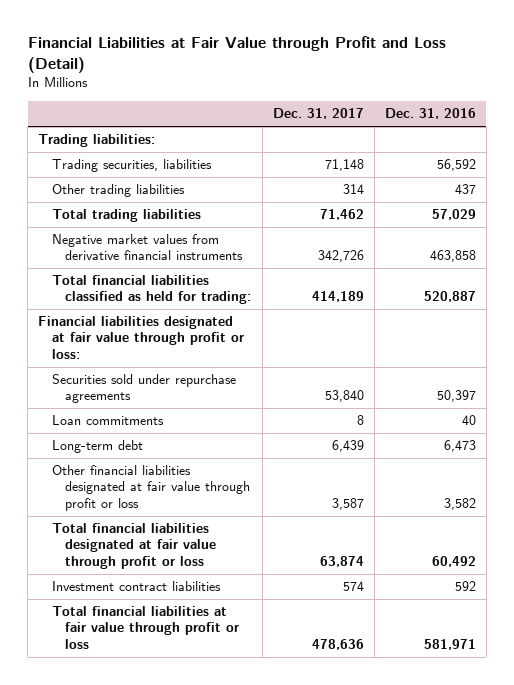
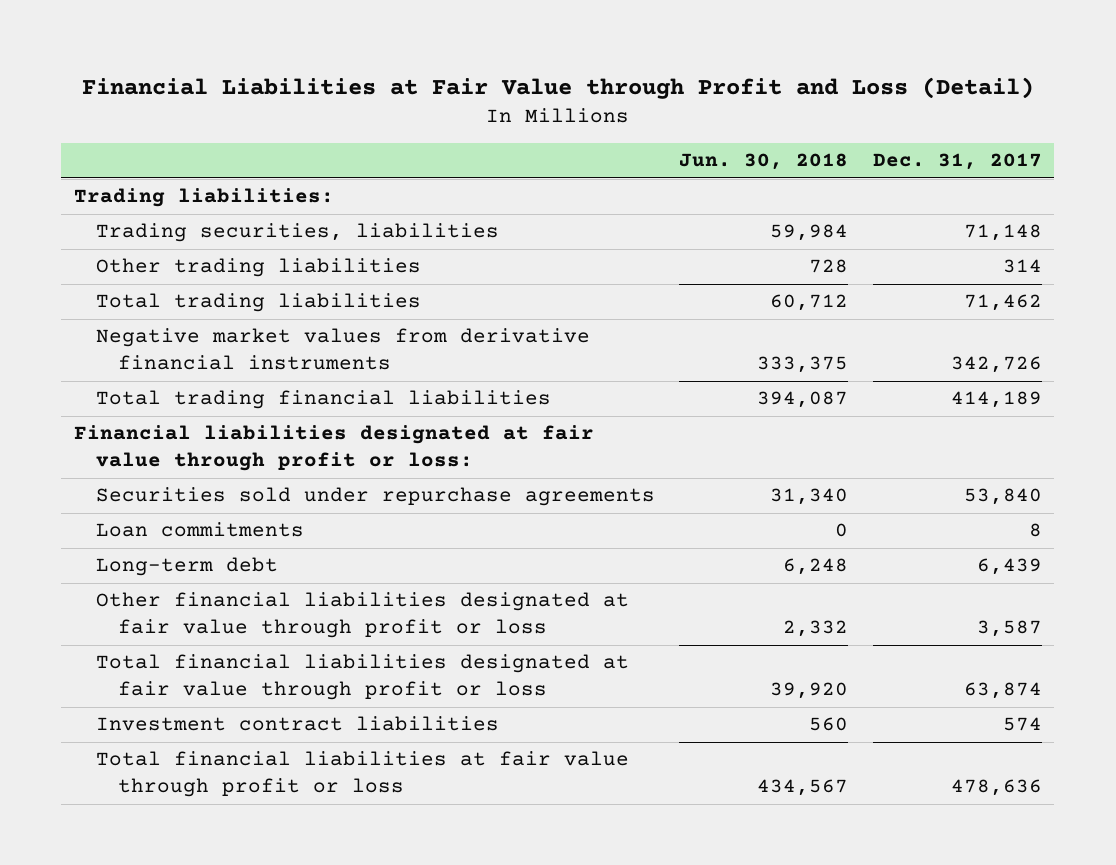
- | Dec. 31, 2017 | Dec. 31, 2016
+ | Jun. 30, 2018 | Dec. 31, 2017
- Total financial liabilities classified as held for trading: | 414,189 | 520,887
+ Total trading financial liabilities | 394,087 | 414,189

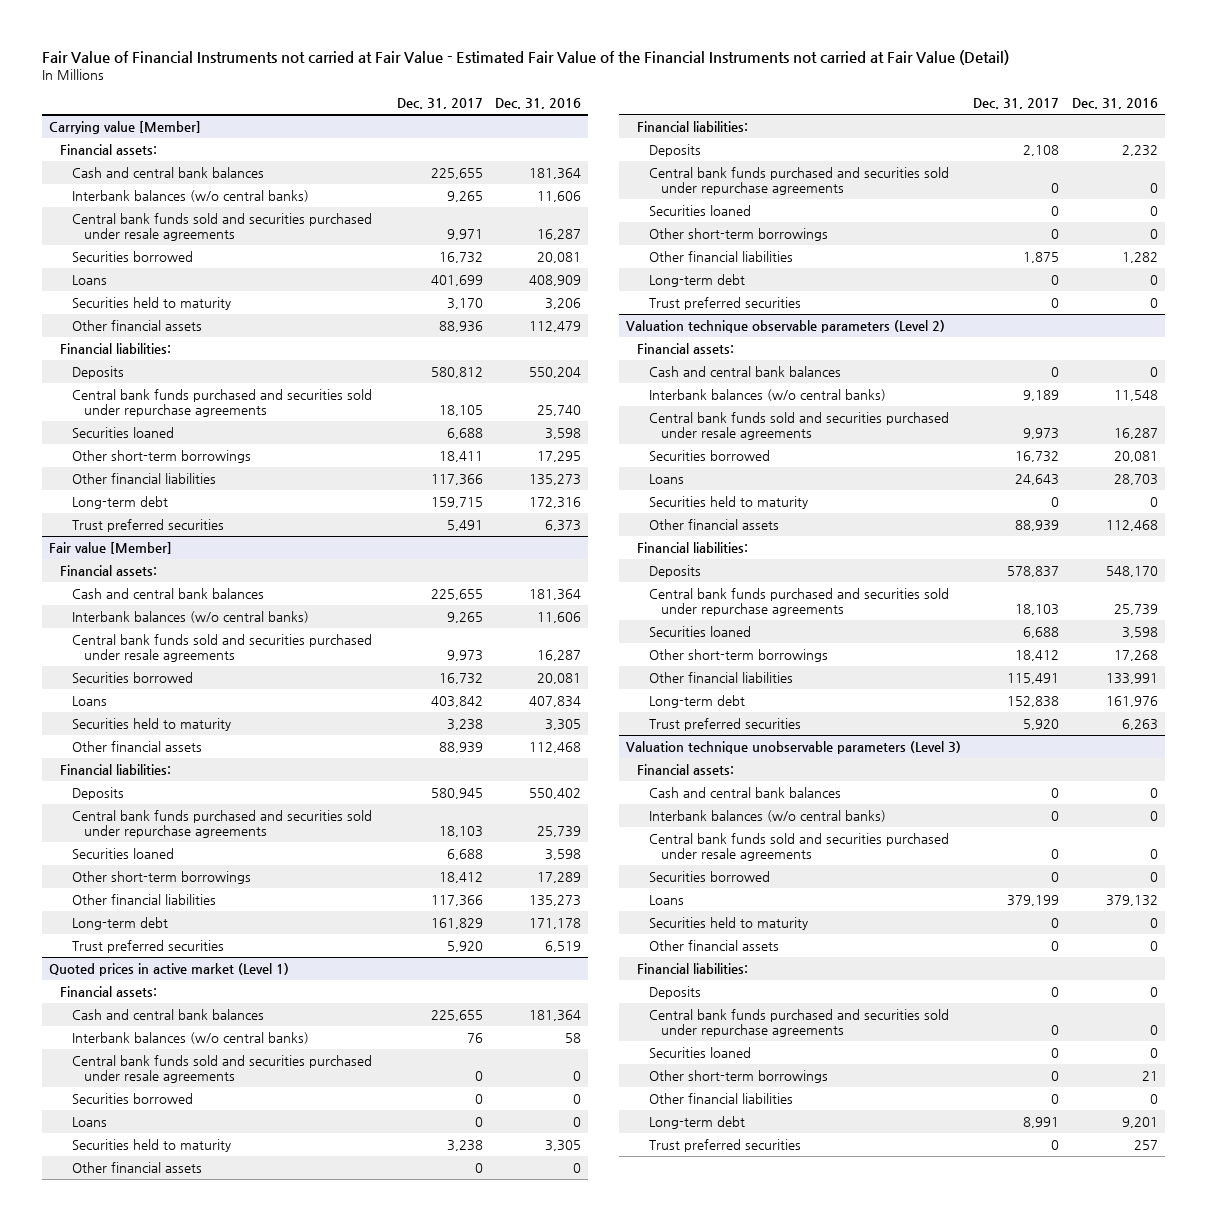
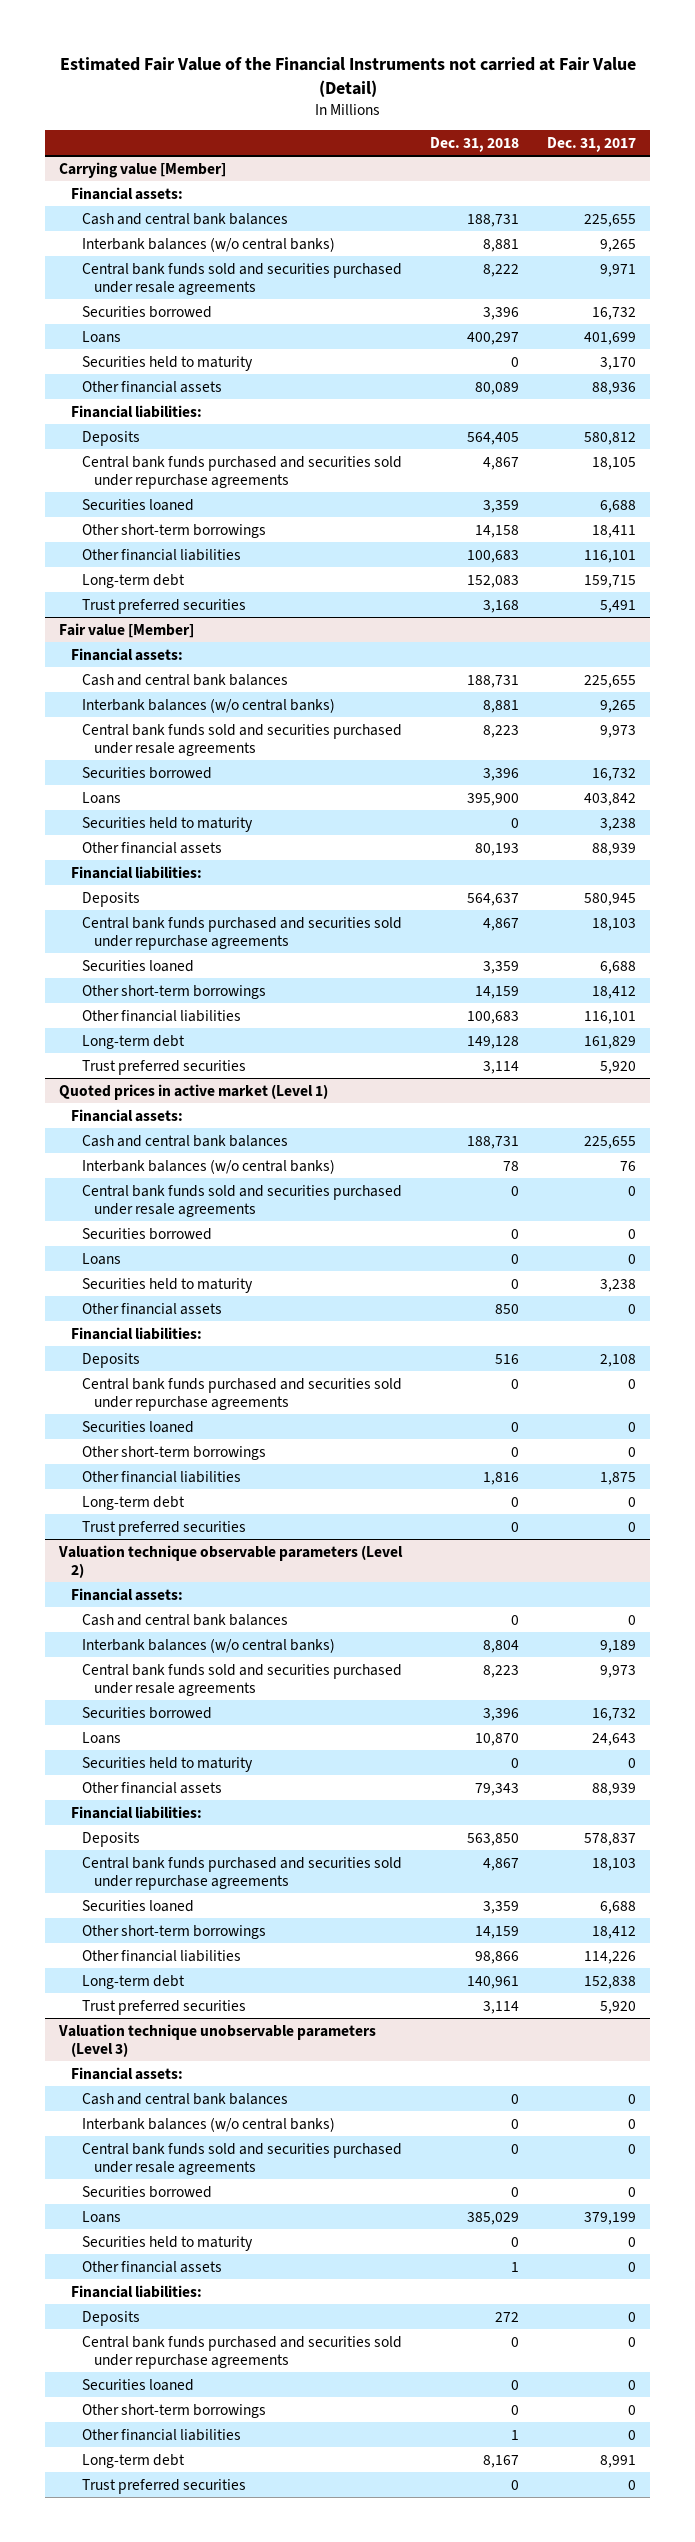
- Fair Value of Financial Instruments not carried at Fair Value - Estimated Fair Value of the Financial Instruments not carried at Fair Value (Detail)
+ Estimated Fair Value of the Financial Instruments not carried at Fair Value (Detail)
- | Dec. 31, 2017 | Dec. 31, 2016
+ | Dec. 31, 2018 | Dec. 31, 2017
@ Carrying value [Member]
- Other financial liabilities | 117,366 | 135,273
+ Other financial liabilities | 100,683 | 116,101
@ Fair value [Member]
- Other financial liabilities | 117,366 | 135,273
+ Other financial liabilities | 100,683 | 116,101
@ Valuation technique observable parameters (Level 2)
- Other financial liabilities | 115,491 | 133,991
+ Other financial liabilities | 98,866 | 114,226

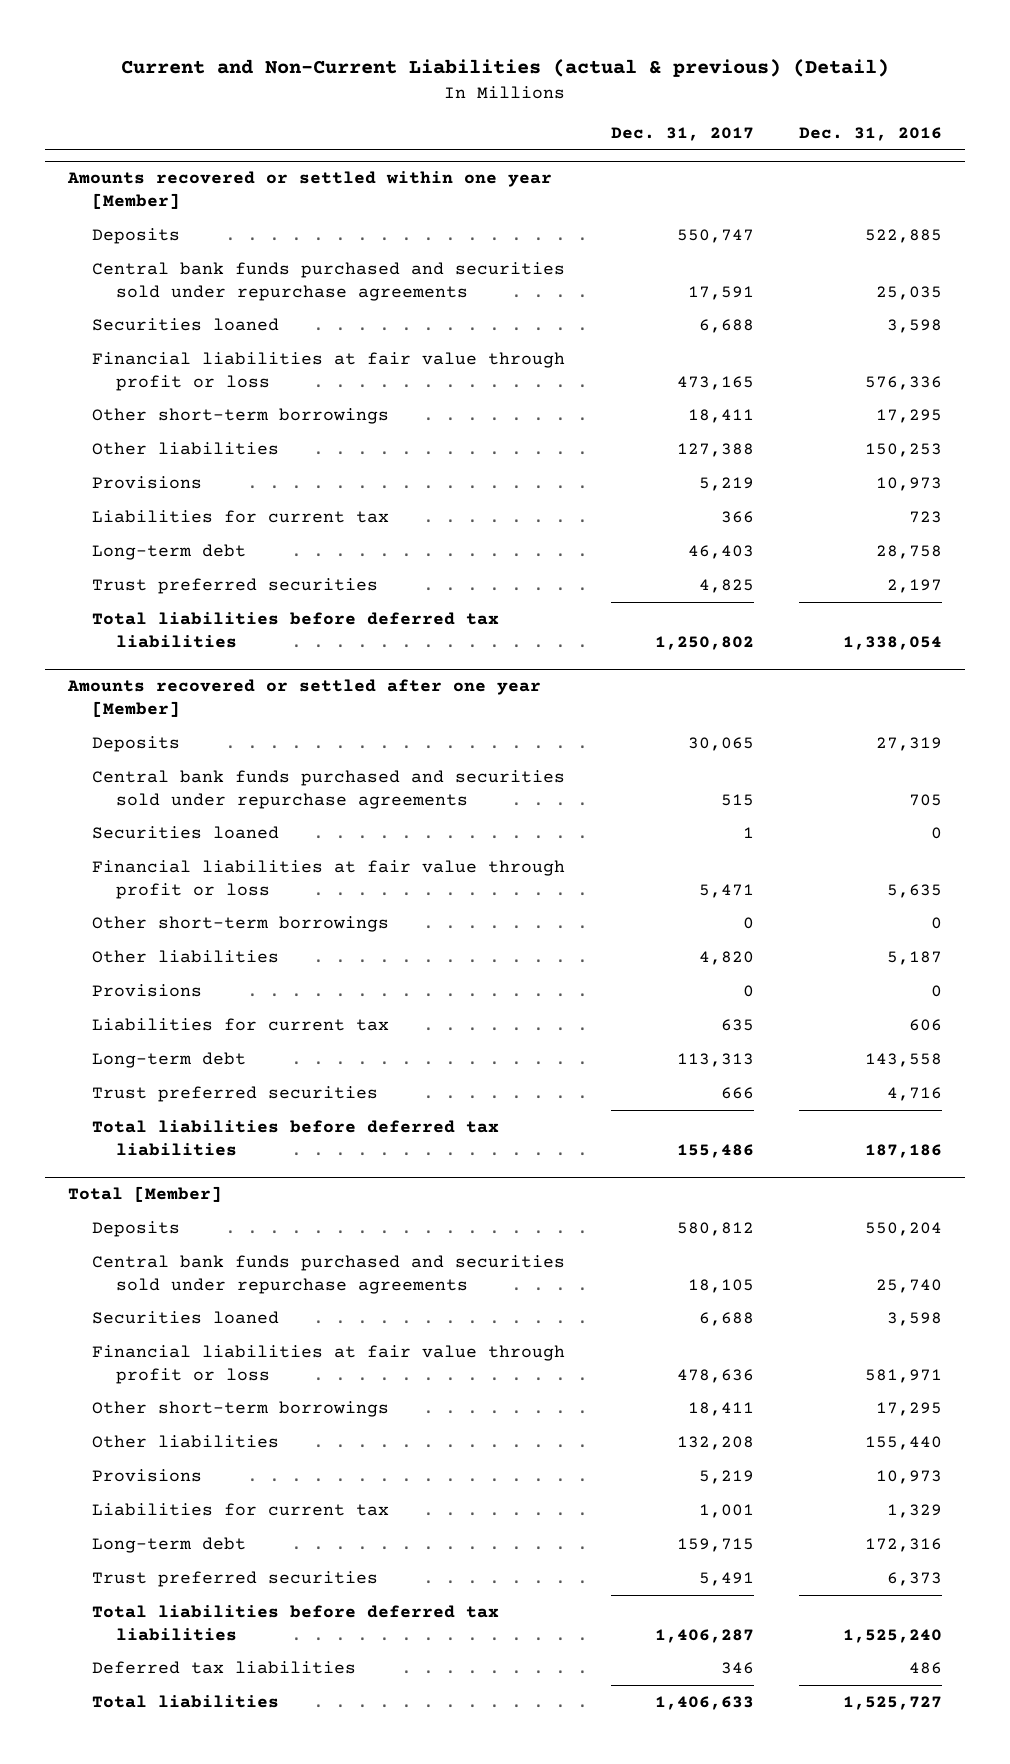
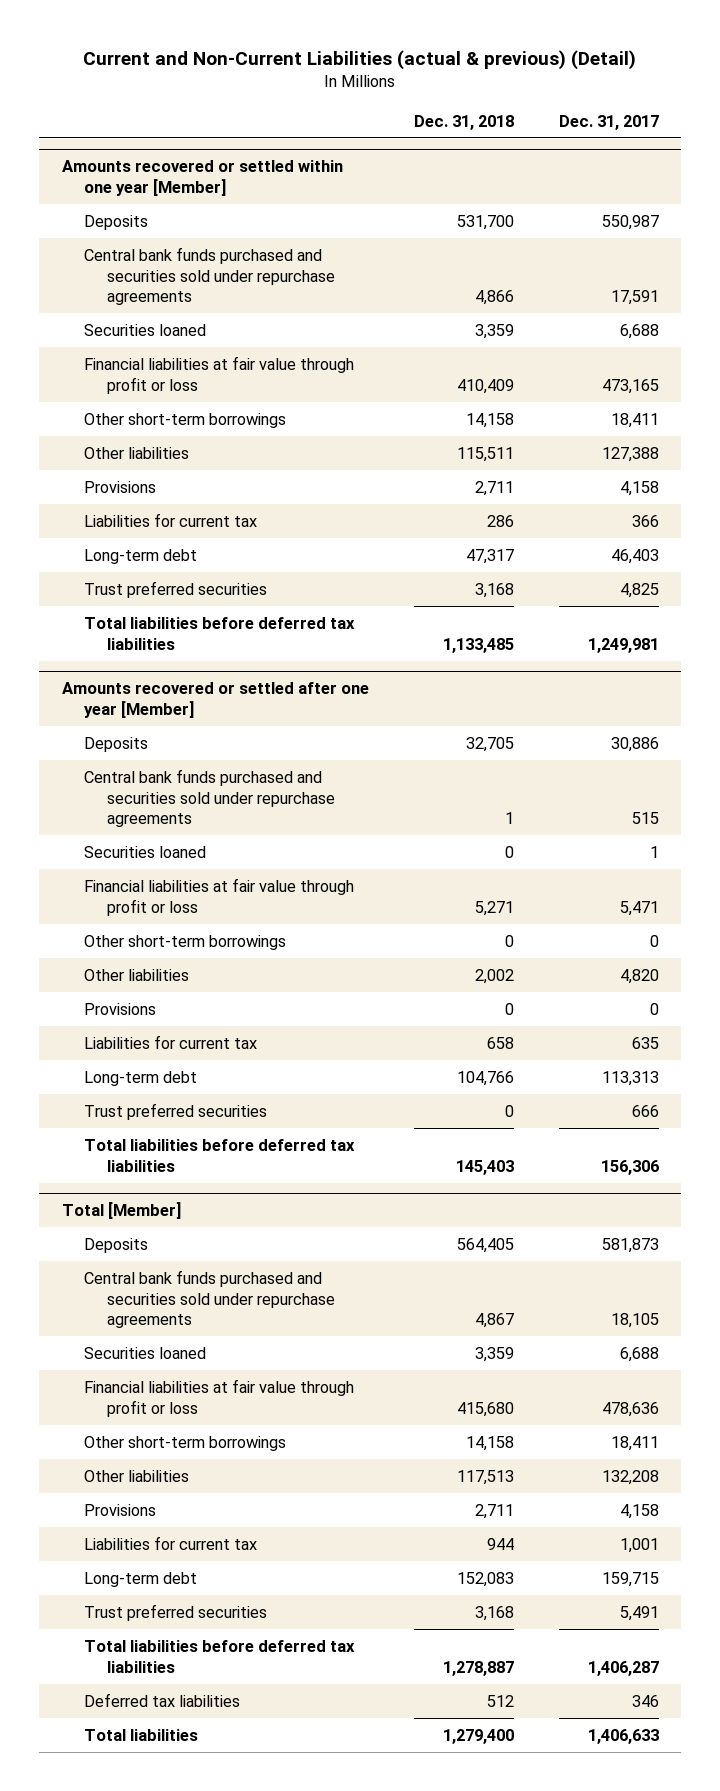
- | Dec. 31, 2017 | Dec. 31, 2016
+ | Dec. 31, 2018 | Dec. 31, 2017
@ Amounts recovered or settled within one year [Member]
- Deposits | 550,747 | 522,885
+ Deposits | 531,700 | 550,987
- Provisions | 5,219 | 10,973
+ Provisions | 2,711 | 4,158
- Total liabilities before deferred tax liabilities | 1,250,802 | 1,338,054
+ Total liabilities before deferred tax liabilities | 1,133,485 | 1,249,981
@ Amounts recovered or settled after one year [Member]
- Deposits | 30,065 | 27,319
+ Deposits | 32,705 | 30,886
- Total liabilities before deferred tax liabilities | 155,486 | 187,186
+ Total liabilities before deferred tax liabilities | 145,403 | 156,306
@ Total [Member]
- Deposits | 580,812 | 550,204
+ Deposits | 564,405 | 581,873
- Provisions | 5,219 | 10,973
+ Provisions | 2,711 | 4,158

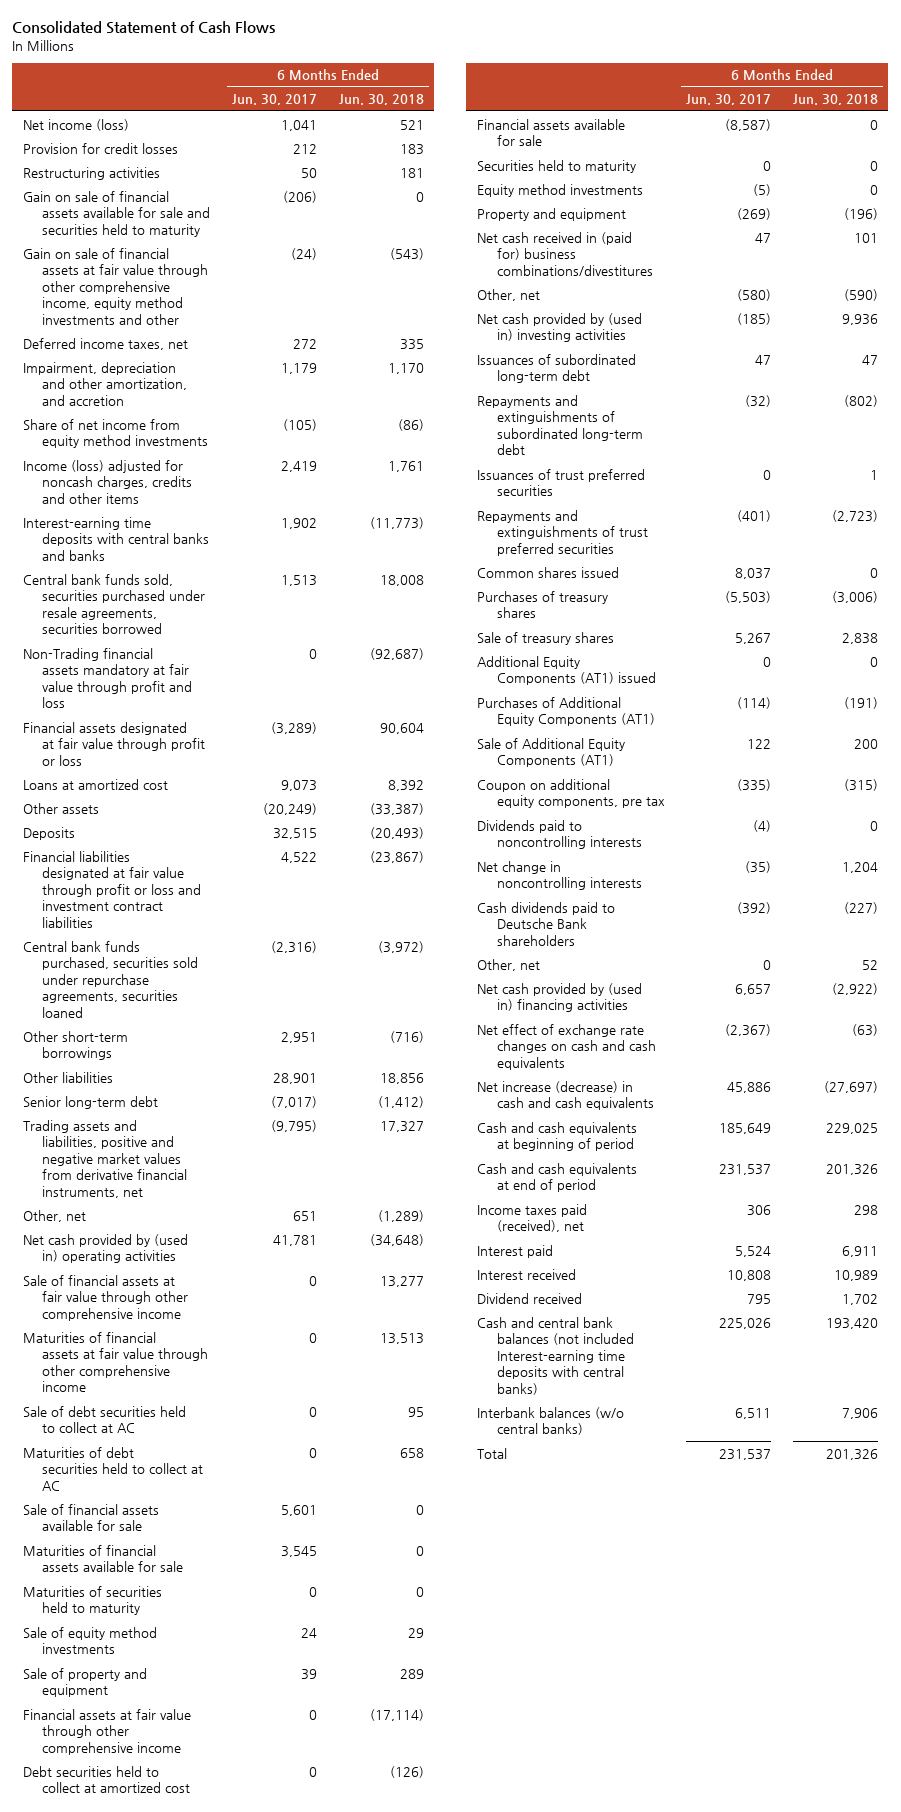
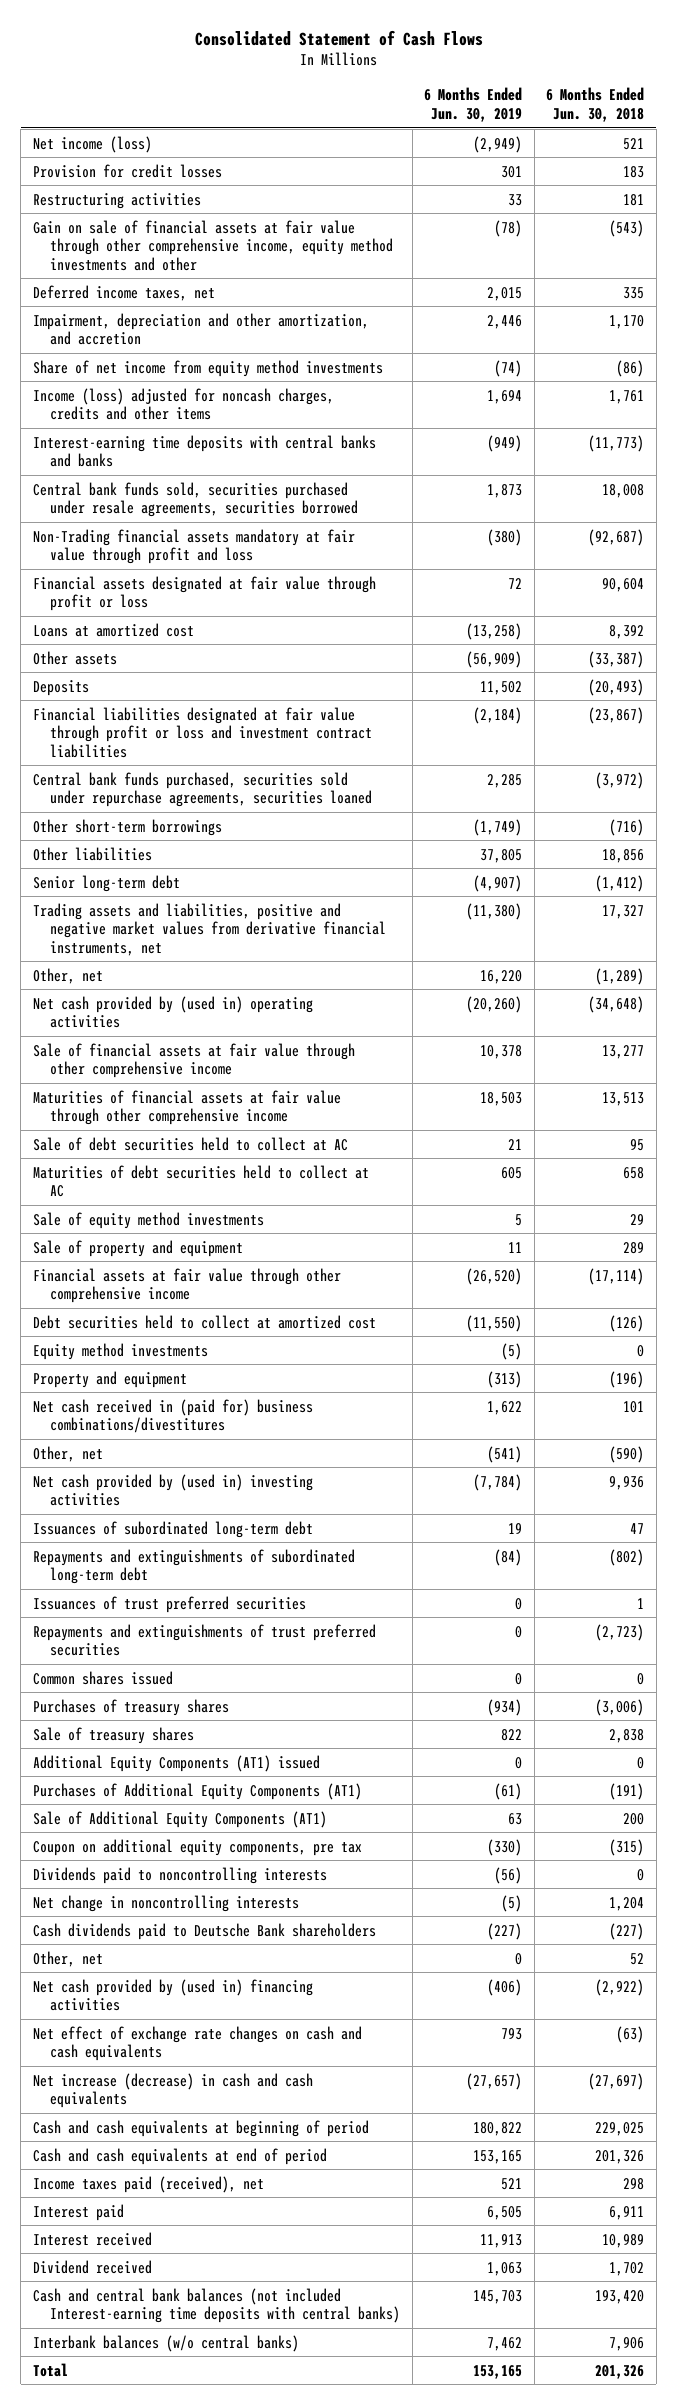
- | 6 Months Ended Jun. 30, 2017 | 6 Months Ended Jun. 30, 2018
+ | 6 Months Ended Jun. 30, 2019 | 6 Months Ended Jun. 30, 2018
- Gain on sale of financial assets available for sale and securities held to maturity | (206) | 0
- Sale of financial assets available for sale | 5,601 | 0
- Maturities of financial assets available for sale | 3,545 | 0
- Maturities of securities held to maturity | 0 | 0
- Financial assets available for sale | (8,587) | 0
- Securities held to maturity | 0 | 0

